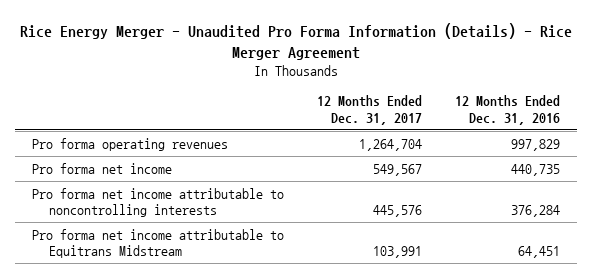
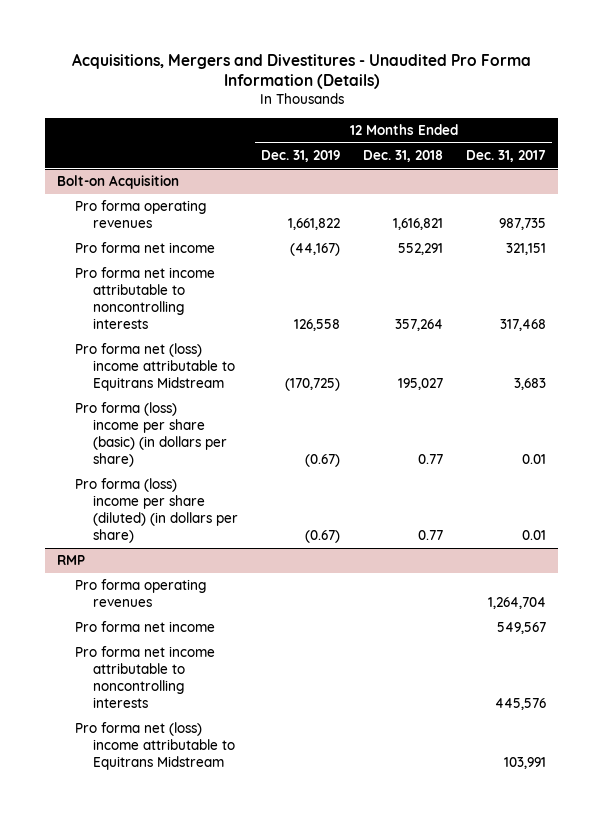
- Rice Energy Merger - Unaudited Pro Forma Information (Details) - Rice Merger Agreement
+ Acquisitions, Mergers and Divestitures - Unaudited Pro Forma Information (Details)
- | 12 Months Ended Dec. 31, 2017 | 12 Months Ended Dec. 31, 2016
+ | 12 Months Ended Dec. 31, 2019 | 12 Months Ended Dec. 31, 2018 | 12 Months Ended Dec. 31, 2017
+ Bolt-on Acquisition
+ Pro forma operating revenues | 1,661,822 | 1,616,821 | 987,735
+ Pro forma net income | (44,167) | 552,291 | 321,151
+ Pro forma net income attributable to noncontrolling interests | 126,558 | 357,264 | 317,468
+ Pro forma net (loss) income attributable to Equitrans Midstream | (170,725) | 195,027 | 3,683
+ Pro forma (loss) income per share (basic) (in dollars per share) | (0.67) | 0.77 | 0.01
+ Pro forma (loss) income per share (diluted) (in dollars per share) | (0.67) | 0.77 | 0.01
+ RMP
- Pro forma net income attributable to Equitrans Midstream | 103,991 | 64,451
+ Pro forma net (loss) income attributable to Equitrans Midstream | | | 103,991

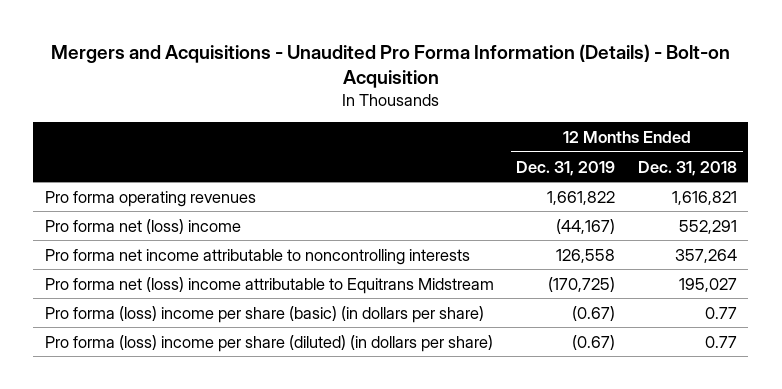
- Acquisitions, Mergers and Divestitures - Unaudited Pro Forma Information (Details)
+ Mergers and Acquisitions - Unaudited Pro Forma Information (Details) - Bolt-on Acquisition
- | 12 Months Ended Dec. 31, 2019 | 12 Months Ended Dec. 31, 2018 | 12 Months Ended Dec. 31, 2017
+ | 12 Months Ended Dec. 31, 2019 | 12 Months Ended Dec. 31, 2018
- Bolt-on Acquisition
- Pro forma net income | (44,167) | 552,291 | 321,151
+ Pro forma net (loss) income | (44,167) | 552,291
- RMP
- Pro forma operating revenues | | | 1,264,704
- Pro forma net income | | | 549,567
- Pro forma net income attributable to noncontrolling interests | | | 445,576
- Pro forma net (loss) income attributable to Equitrans Midstream | | | 103,991

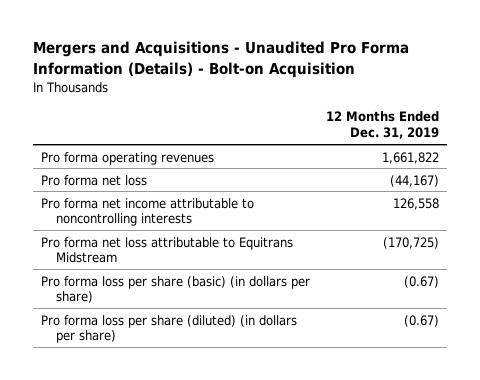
- | 12 Months Ended Dec. 31, 2019 | 12 Months Ended Dec. 31, 2018
+ | 12 Months Ended Dec. 31, 2019
- Pro forma net (loss) income | (44,167) | 552,291
+ Pro forma net loss | (44,167)
- Pro forma net (loss) income attributable to Equitrans Midstream | (170,725) | 195,027
- Pro forma (loss) income per share (basic) (in dollars per share) | (0.67) | 0.77
- Pro forma (loss) income per share (diluted) (in dollars per share) | (0.67) | 0.77
+ Pro forma net loss attributable to Equitrans Midstream | (170,725)
+ Pro forma loss per share (basic) (in dollars per share) | (0.67)
+ Pro forma loss per share (diluted) (in dollars per share) | (0.67)

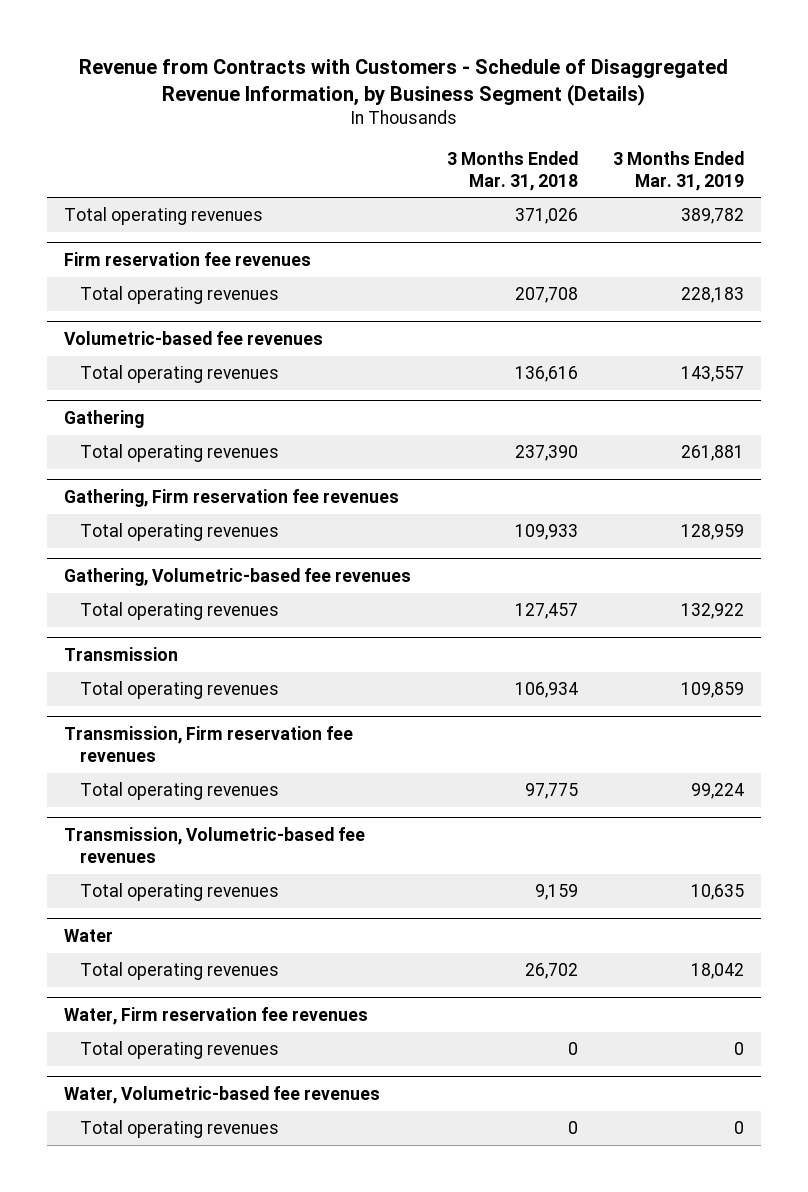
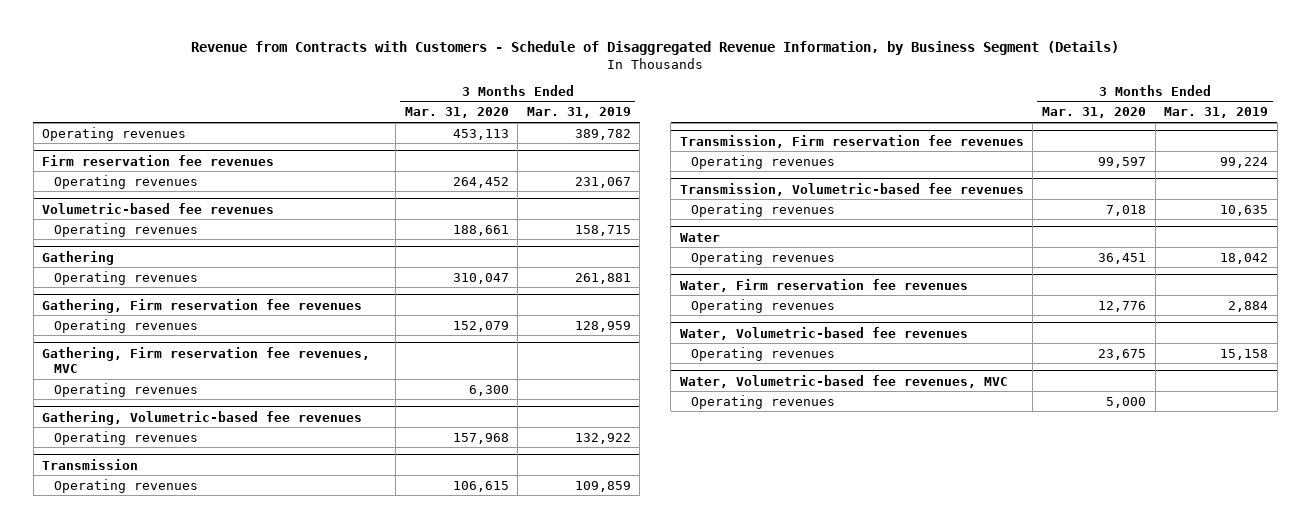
- | 3 Months Ended Mar. 31, 2018 | 3 Months Ended Mar. 31, 2019
+ | 3 Months Ended Mar. 31, 2020 | 3 Months Ended Mar. 31, 2019
- Total operating revenues | 371,026 | 389,782
+ Operating revenues | 453,113 | 389,782
@ Firm reservation fee revenues
- Total operating revenues | 207,708 | 228,183
+ Operating revenues | 264,452 | 231,067
@ Volumetric-based fee revenues
- Total operating revenues | 136,616 | 143,557
+ Operating revenues | 188,661 | 158,715
@ Gathering
- Total operating revenues | 237,390 | 261,881
+ Operating revenues | 310,047 | 261,881
@ Gathering, Firm reservation fee revenues
- Total operating revenues | 109,933 | 128,959
+ Operating revenues | 152,079 | 128,959
+ Gathering, Firm reservation fee revenues, MVC
+ Operating revenues | 6,300 |
@ Gathering, Volumetric-based fee revenues
- Total operating revenues | 127,457 | 132,922
+ Operating revenues | 157,968 | 132,922
@ Transmission
- Total operating revenues | 106,934 | 109,859
+ Operating revenues | 106,615 | 109,859
@ Transmission, Firm reservation fee revenues
- Total operating revenues | 97,775 | 99,224
+ Operating revenues | 99,597 | 99,224
@ Transmission, Volumetric-based fee revenues
- Total operating revenues | 9,159 | 10,635
+ Operating revenues | 7,018 | 10,635
@ Water
- Total operating revenues | 26,702 | 18,042
+ Operating revenues | 36,451 | 18,042
@ Water, Firm reservation fee revenues
- Total operating revenues | 0 | 0
+ Operating revenues | 12,776 | 2,884
@ Water, Volumetric-based fee revenues
- Total operating revenues | 0 | 0
+ Operating revenues | 23,675 | 15,158
+ Water, Volumetric-based fee revenues, MVC
+ Operating revenues | 5,000 |

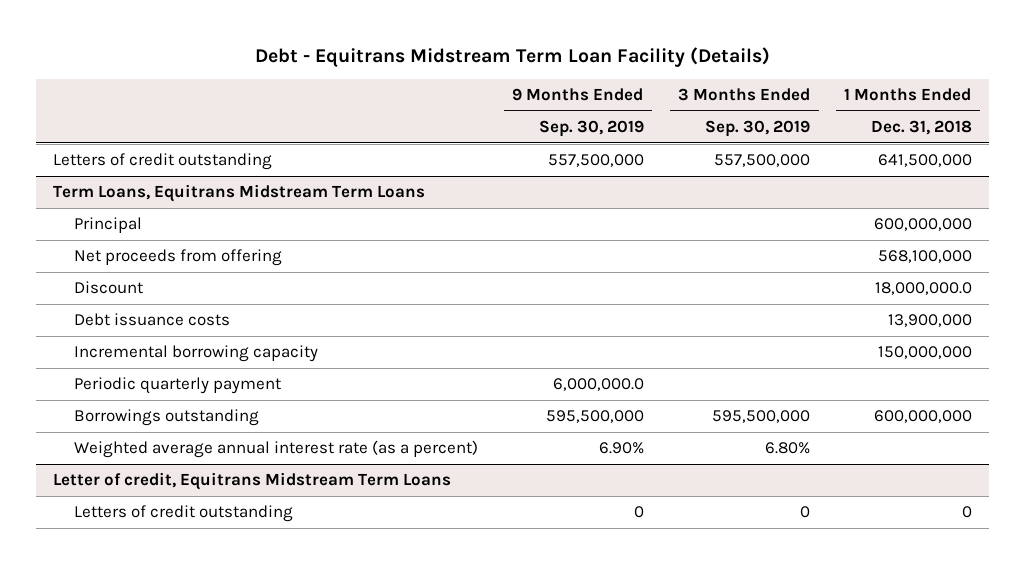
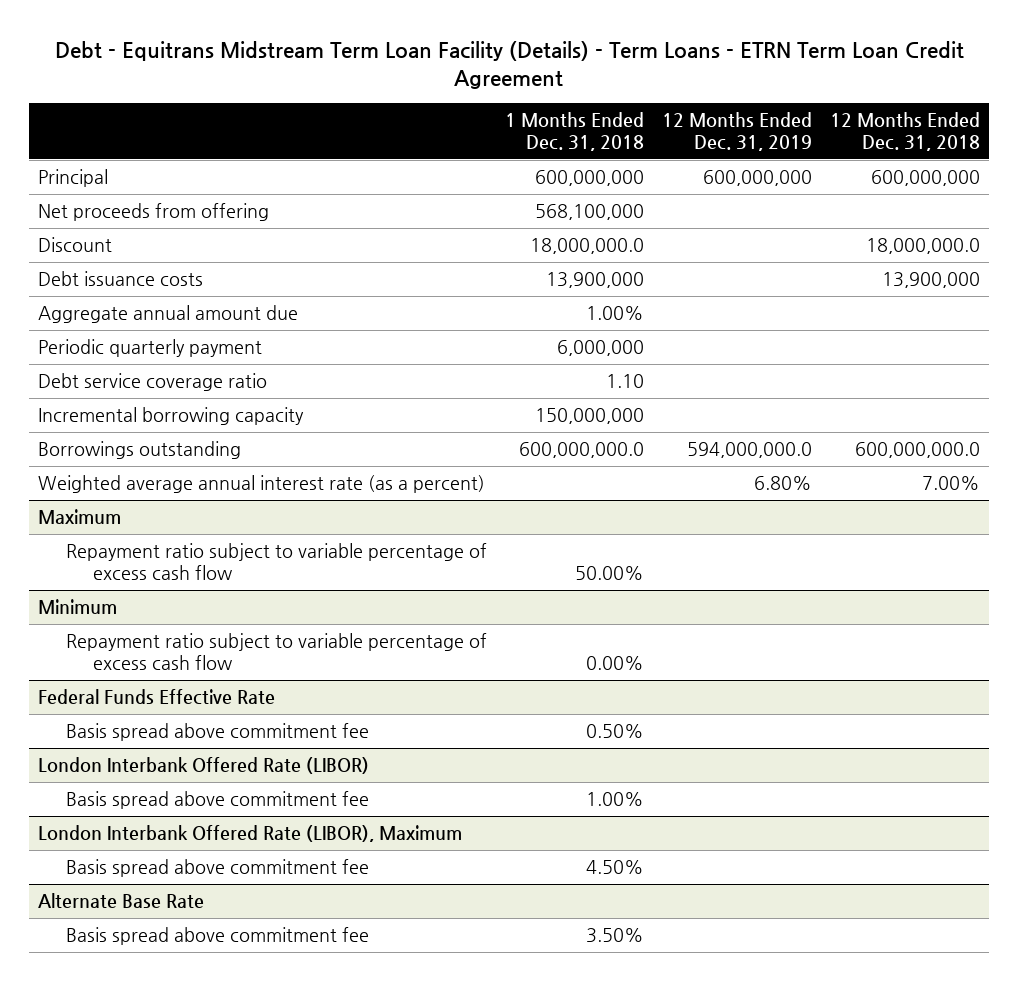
- Debt - Equitrans Midstream Term Loan Facility (Details)
+ Debt - Equitrans Midstream Term Loan Facility (Details) - Term Loans - ETRN Term Loan Credit Agreement
- | 9 Months Ended Sep. 30, 2019 | 3 Months Ended Sep. 30, 2019 | 1 Months Ended Dec. 31, 2018
+ | 1 Months Ended Dec. 31, 2018 | 12 Months Ended Dec. 31, 2019 | 12 Months Ended Dec. 31, 2018
- Letters of credit outstanding | 557,500,000 | 557,500,000 | 641,500,000
- Term Loans, Equitrans Midstream Term Loans
+ Aggregate annual amount due | 1.00% | |
+ Periodic quarterly payment | 6,000,000 | |
+ Debt service coverage ratio | 1.10 | |
- Periodic quarterly payment | 6,000,000.0 | |
- Borrowings outstanding | 595,500,000 | 595,500,000 | 600,000,000
+ Borrowings outstanding | 600,000,000.0 | 594,000,000.0 | 600,000,000.0
- Letter of credit, Equitrans Midstream Term Loans
- Letters of credit outstanding | 0 | 0 | 0
+ Maximum
+ Repayment ratio subject to variable percentage of excess cash flow | 50.00% | |
+ Minimum
+ Repayment ratio subject to variable percentage of excess cash flow | 0.00% | |
+ Federal Funds Effective Rate
+ Basis spread above commitment fee | 0.50% | |
+ London Interbank Offered Rate (LIBOR)
+ Basis spread above commitment fee | 1.00% | |
+ London Interbank Offered Rate (LIBOR), Maximum
+ Basis spread above commitment fee | 4.50% | |
+ Alternate Base Rate
+ Basis spread above commitment fee | 3.50% | |

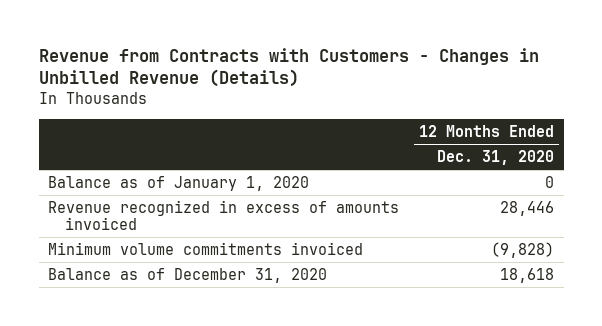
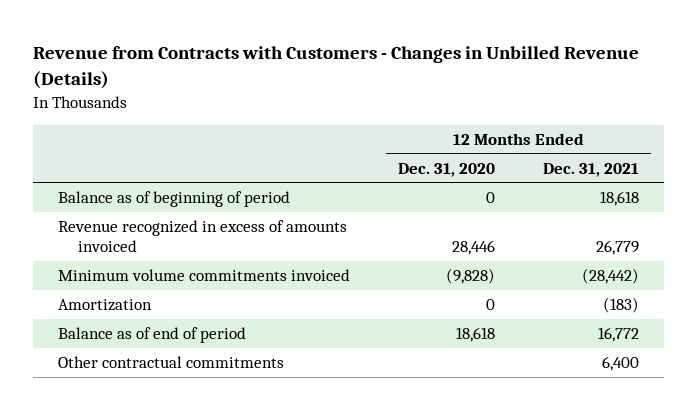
- | 12 Months Ended Dec. 31, 2020
+ | 12 Months Ended Dec. 31, 2020 | 12 Months Ended Dec. 31, 2021
- Balance as of January 1, 2020 | 0
+ Balance as of beginning of period | 0 | 18,618
- Balance as of December 31, 2020 | 18,618
+ Amortization | 0 | (183)
+ Balance as of end of period | 18,618 | 16,772
+ Other contractual commitments | | 6,400

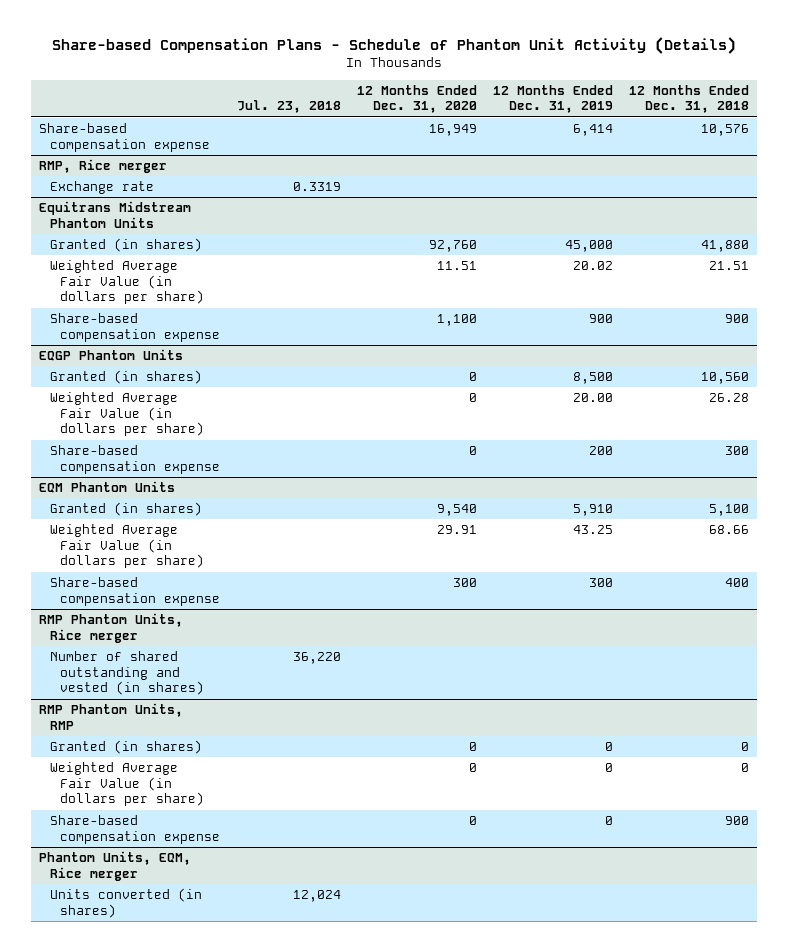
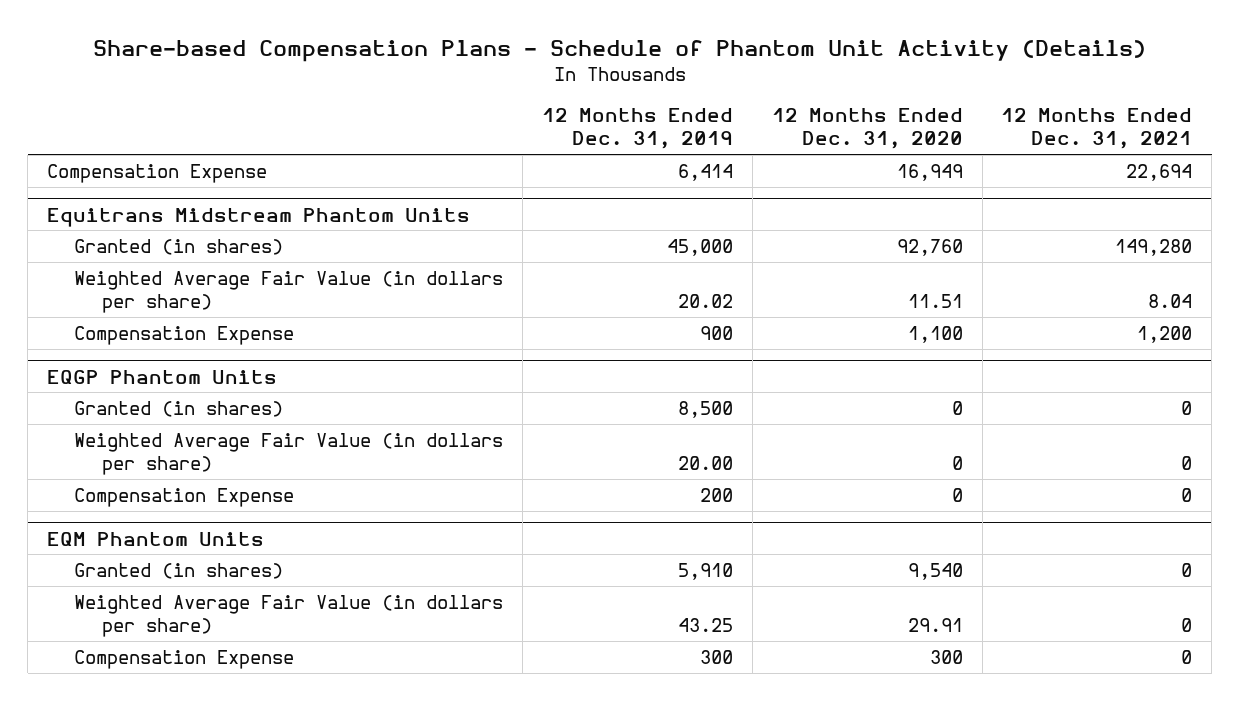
- | Jul. 23, 2018 | 12 Months Ended Dec. 31, 2020 | 12 Months Ended Dec. 31, 2019 | 12 Months Ended Dec. 31, 2018
+ | 12 Months Ended Dec. 31, 2019 | 12 Months Ended Dec. 31, 2020 | 12 Months Ended Dec. 31, 2021
- Share-based compensation expense | | 16,949 | 6,414 | 10,576
- RMP, Rice merger
- Exchange rate | 0.3319 | | |
+ Compensation Expense | 6,414 | 16,949 | 22,694
@ Equitrans Midstream Phantom Units
- Share-based compensation expense | | 1,100 | 900 | 900
+ Compensation Expense | 900 | 1,100 | 1,200
@ EQGP Phantom Units
- Share-based compensation expense | | 0 | 200 | 300
+ Compensation Expense | 200 | 0 | 0
@ EQM Phantom Units
- Share-based compensation expense | | 300 | 300 | 400
- RMP Phantom Units, Rice merger
- Number of shared outstanding and vested (in shares) | 36,220 | | |
- RMP Phantom Units, RMP
- Granted (in shares) | | 0 | 0 | 0
- Weighted Average Fair Value (in dollars per share) | | 0 | 0 | 0
- Share-based compensation expense | | 0 | 0 | 900
- Phantom Units, EQM, Rice merger
- Units converted (in shares) | 12,024 | | |
@ EQM Phantom Units
+ Compensation Expense | 300 | 300 | 0

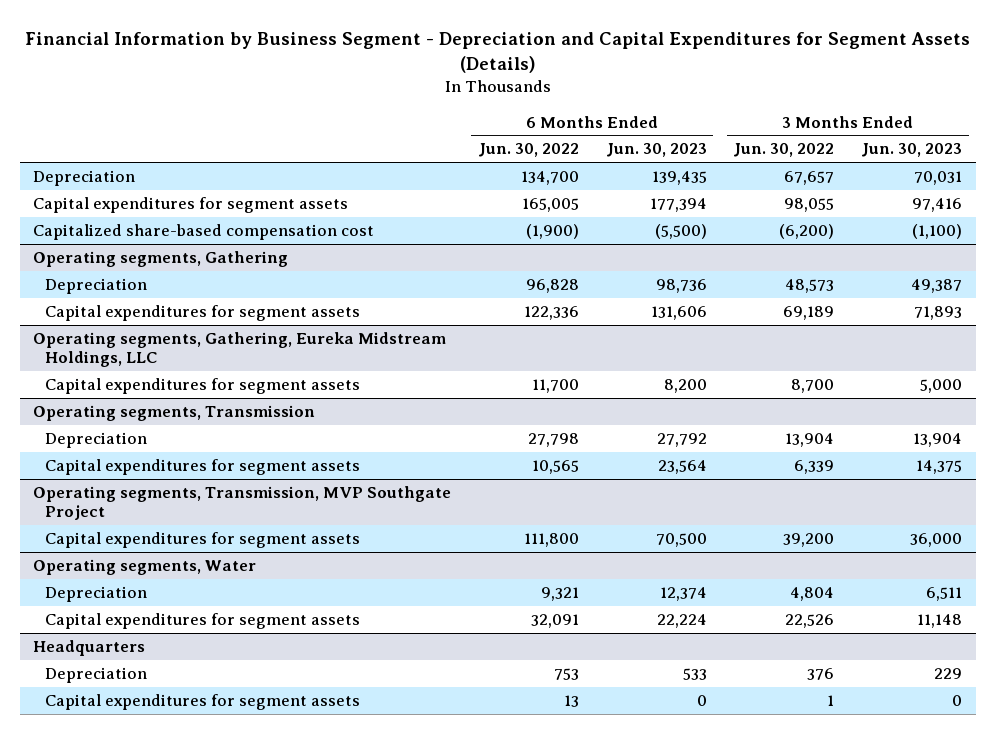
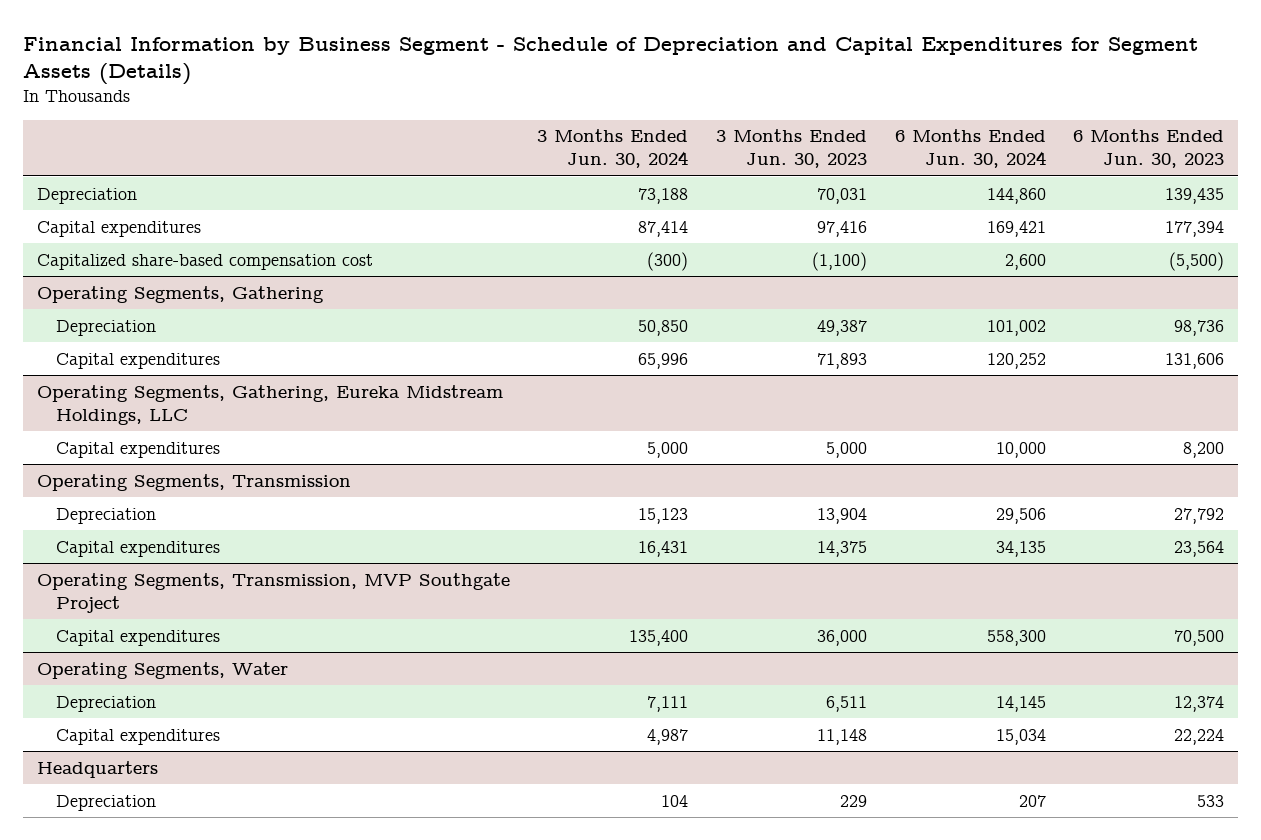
- Financial Information by Business Segment - Depreciation and Capital Expenditures for Segment Assets (Details)
+ Financial Information by Business Segment - Schedule of Depreciation and Capital Expenditures for Segment Assets (Details)
- | 6 Months Ended Jun. 30, 2022 | 6 Months Ended Jun. 30, 2023 | 3 Months Ended Jun. 30, 2022 | 3 Months Ended Jun. 30, 2023
+ | 3 Months Ended Jun. 30, 2024 | 3 Months Ended Jun. 30, 2023 | 6 Months Ended Jun. 30, 2024 | 6 Months Ended Jun. 30, 2023
- Capital expenditures for segment assets | 165,005 | 177,394 | 98,055 | 97,416
+ Capital expenditures | 87,414 | 97,416 | 169,421 | 177,394
- Operating segments, Gathering
+ Operating Segments, Gathering
- Capital expenditures for segment assets | 122,336 | 131,606 | 69,189 | 71,893
- Operating segments, Gathering, Eureka Midstream Holdings, LLC
- Capital expenditures for segment assets | 11,700 | 8,200 | 8,700 | 5,000
- Operating segments, Transmission
+ Capital expenditures | 65,996 | 71,893 | 120,252 | 131,606
+ Operating Segments, Gathering, Eureka Midstream Holdings, LLC
+ Capital expenditures | 5,000 | 5,000 | 10,000 | 8,200
+ Operating Segments, Transmission
- Capital expenditures for segment assets | 10,565 | 23,564 | 6,339 | 14,375
- Operating segments, Transmission, MVP Southgate Project
- Capital expenditures for segment assets | 111,800 | 70,500 | 39,200 | 36,000
- Operating segments, Water
+ Capital expenditures | 16,431 | 14,375 | 34,135 | 23,564
+ Operating Segments, Transmission, MVP Southgate Project
+ Capital expenditures | 135,400 | 36,000 | 558,300 | 70,500
+ Operating Segments, Water
- Capital expenditures for segment assets | 32,091 | 22,224 | 22,526 | 11,148
+ Capital expenditures | 4,987 | 11,148 | 15,034 | 22,224
@ Headquarters
- Capital expenditures for segment assets | 13 | 0 | 1 | 0

